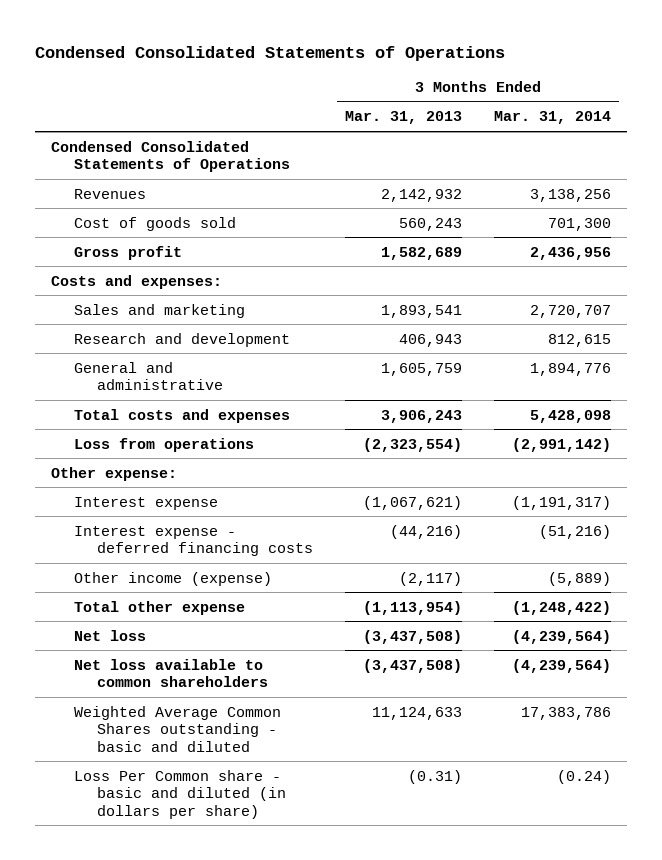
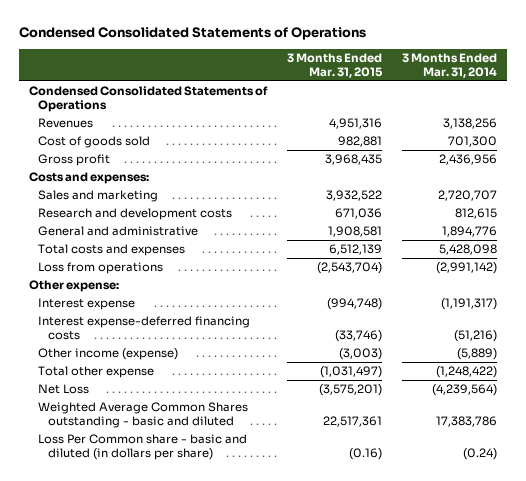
- | 3 Months Ended Mar. 31, 2013 | 3 Months Ended Mar. 31, 2014
+ | 3 Months Ended Mar. 31, 2015 | 3 Months Ended Mar. 31, 2014
- Research and development | 406,943 | 812,615
+ Research and development costs | 671,036 | 812,615
- Interest expense - deferred financing costs | (44,216) | (51,216)
+ Interest expense-deferred financing costs | (33,746) | (51,216)
- Net loss | (3,437,508) | (4,239,564)
- Net loss available to common shareholders | (3,437,508) | (4,239,564)
+ Net Loss | (3,575,201) | (4,239,564)

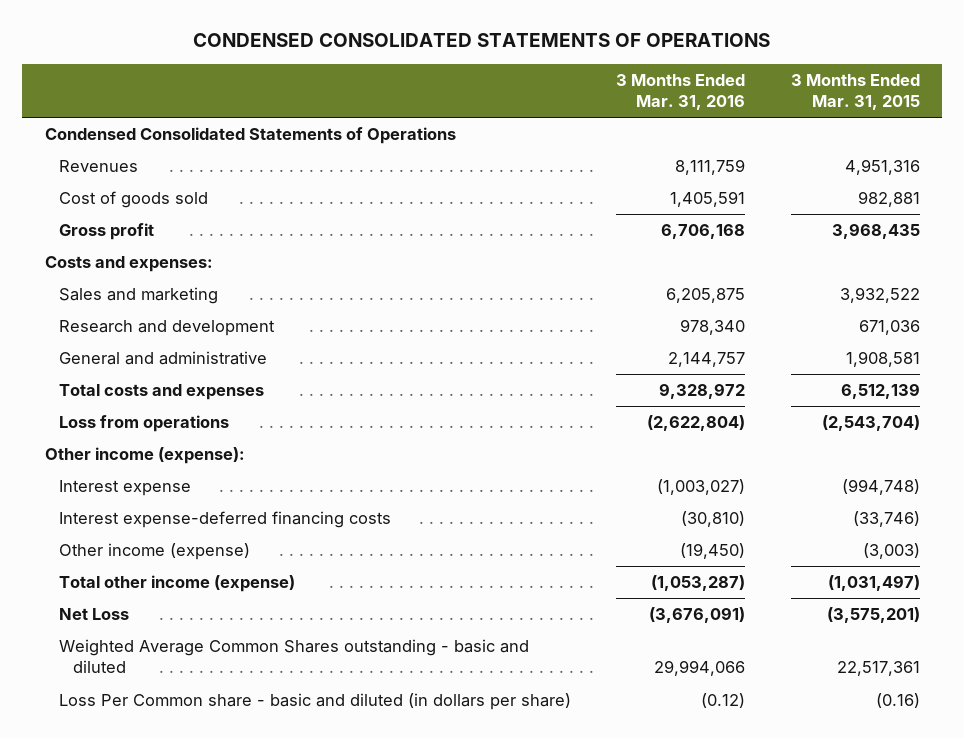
- Condensed Consolidated Statements of Operations
+ CONDENSED CONSOLIDATED STATEMENTS OF OPERATIONS
- | 3 Months Ended Mar. 31, 2015 | 3 Months Ended Mar. 31, 2014
+ | 3 Months Ended Mar. 31, 2016 | 3 Months Ended Mar. 31, 2015
- Research and development costs | 671,036 | 812,615
+ Research and development | 978,340 | 671,036
- Other expense:
+ Other income (expense):
- Total other expense | (1,031,497) | (1,248,422)
+ Total other income (expense) | (1,053,287) | (1,031,497)

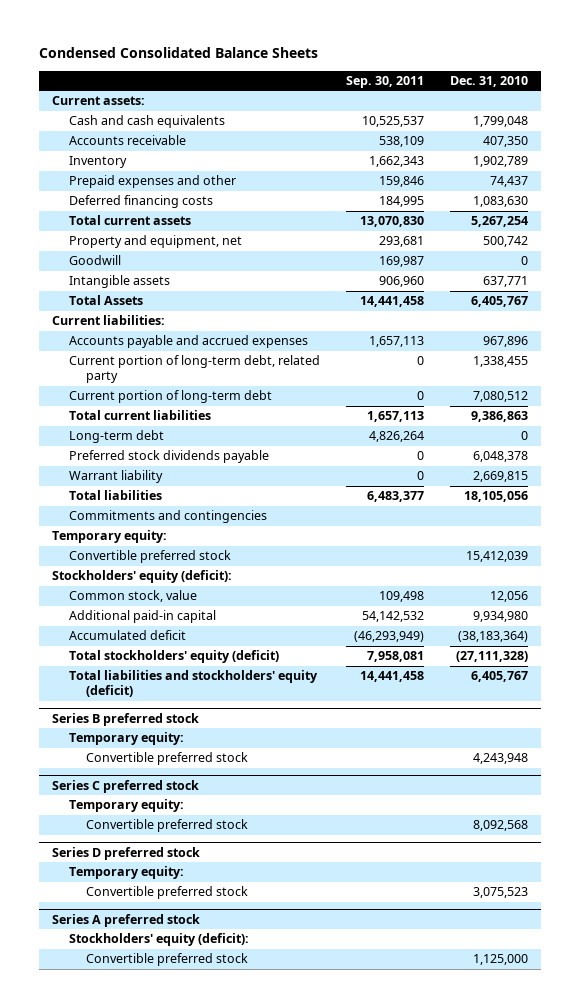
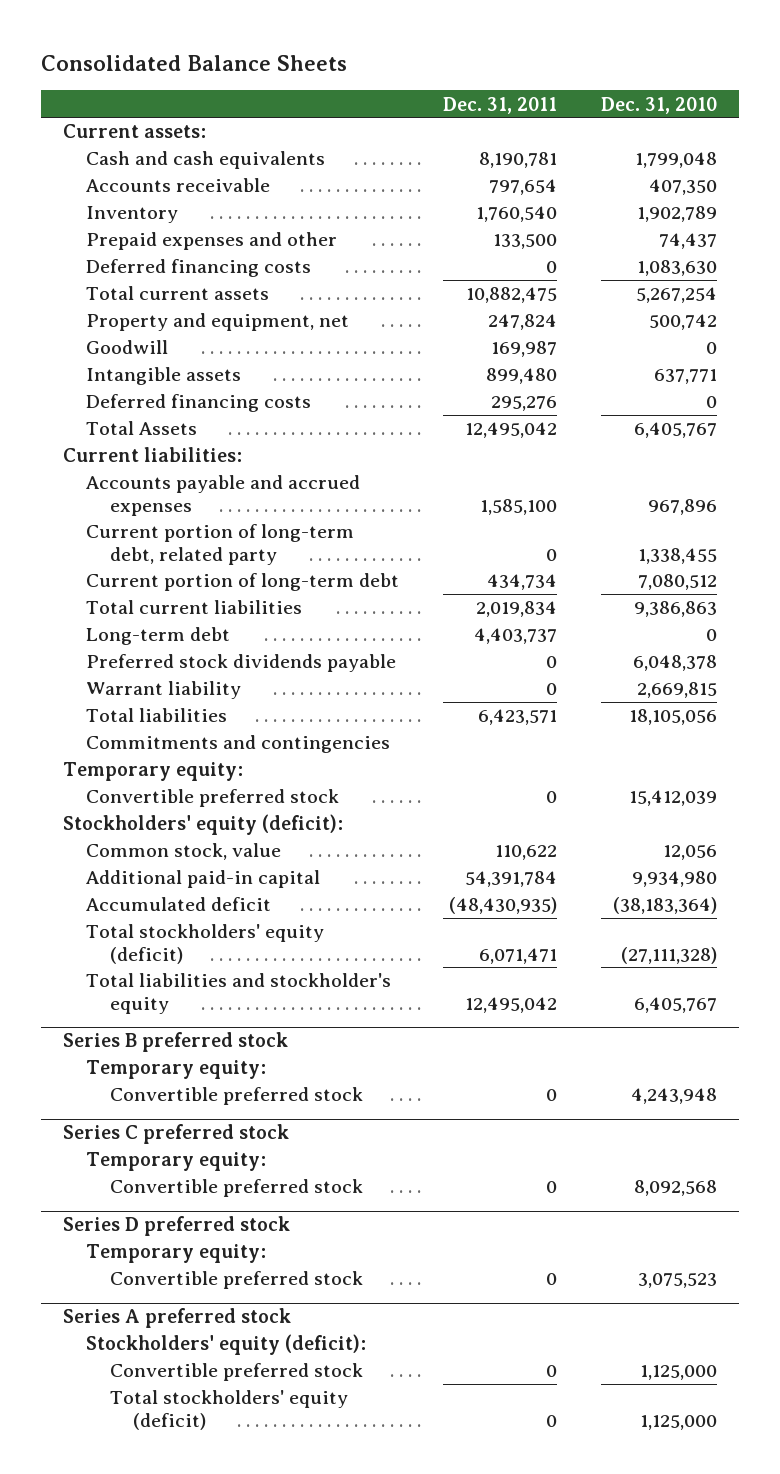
- Condensed Consolidated Balance Sheets
+ Consolidated Balance Sheets
- | Sep. 30, 2011 | Dec. 31, 2010
+ | Dec. 31, 2011 | Dec. 31, 2010
+ Deferred financing costs | 295,276 | 0
- Total liabilities and stockholders' equity (deficit) | 14,441,458 | 6,405,767
+ Total liabilities and stockholder's equity | 12,495,042 | 6,405,767
@ Series A preferred stock
+ Total stockholders' equity (deficit) | 0 | 1,125,000

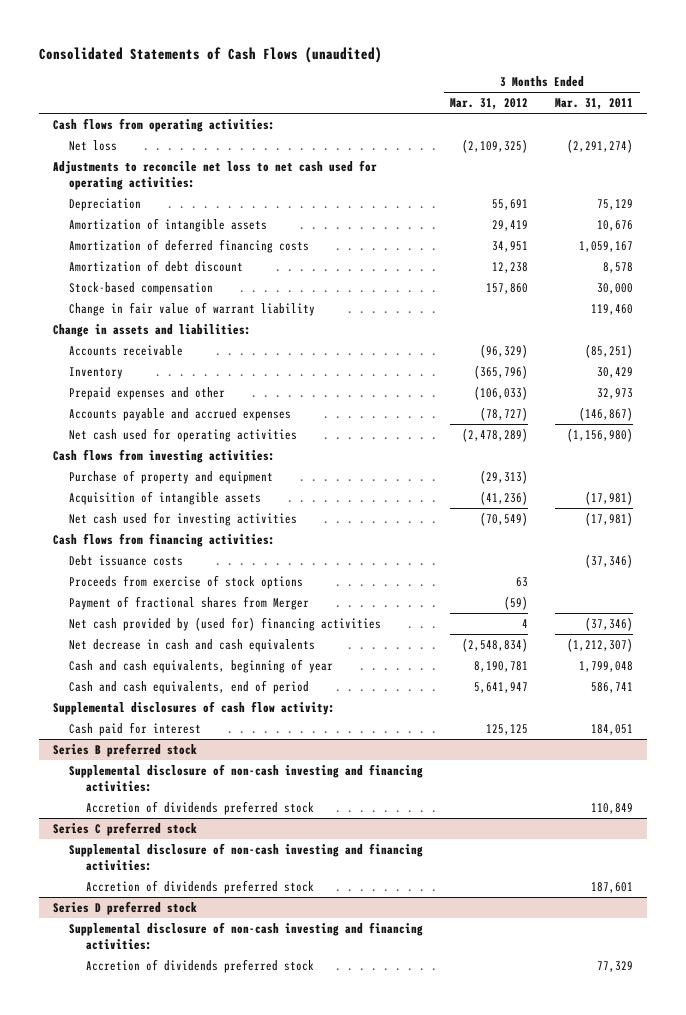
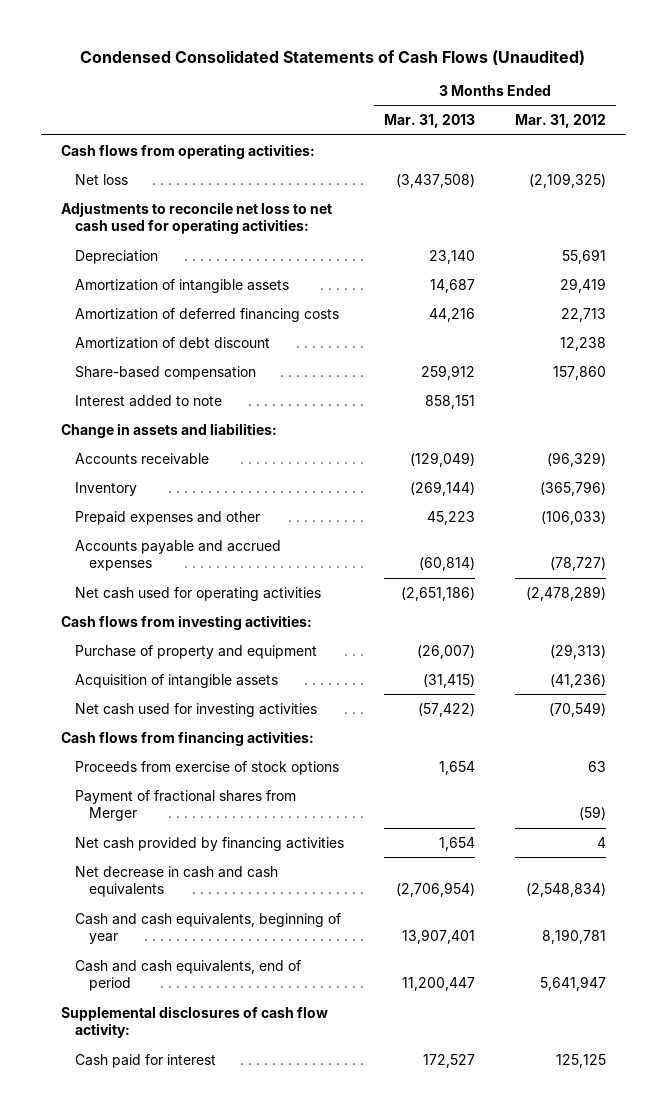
- Consolidated Statements of Cash Flows (unaudited)
+ Condensed Consolidated Statements of Cash Flows (Unaudited)
- | 3 Months Ended Mar. 31, 2012 | 3 Months Ended Mar. 31, 2011
+ | 3 Months Ended Mar. 31, 2013 | 3 Months Ended Mar. 31, 2012
- Amortization of deferred financing costs | 34,951 | 1,059,167
+ Amortization of deferred financing costs | 44,216 | 22,713
- Stock-based compensation | 157,860 | 30,000
- Change in fair value of warrant liability | | 119,460
+ Share-based compensation | 259,912 | 157,860
+ Interest added to note | 858,151 |
- Debt issuance costs | | (37,346)
- Net cash provided by (used for) financing activities | 4 | (37,346)
+ Net cash provided by financing activities | 1,654 | 4
- Series B preferred stock
- Supplemental disclosure of non-cash investing and financing activities:
- Accretion of dividends preferred stock | | 110,849
- Series C preferred stock
- Supplemental disclosure of non-cash investing and financing activities:
- Accretion of dividends preferred stock | | 187,601
- Series D preferred stock
- Supplemental disclosure of non-cash investing and financing activities:
- Accretion of dividends preferred stock | | 77,329

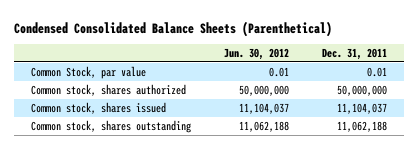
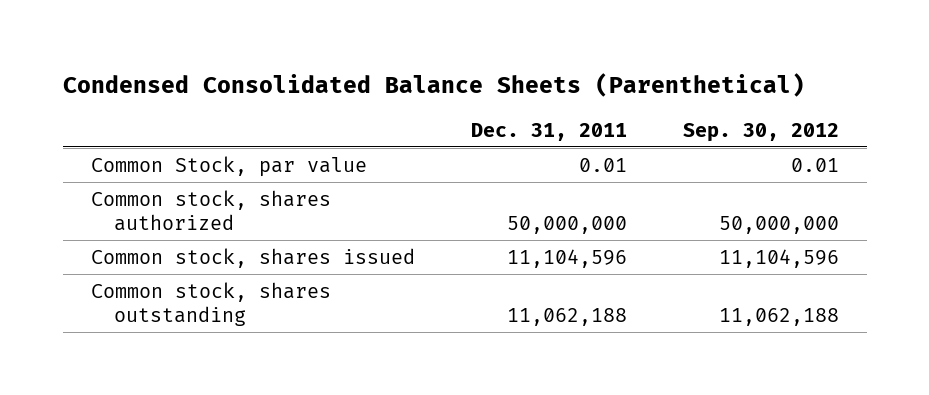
- | Jun. 30, 2012 | Dec. 31, 2011
+ | Dec. 31, 2011 | Sep. 30, 2012
- Common stock, shares issued | 11,104,037 | 11,104,037
+ Common stock, shares issued | 11,104,596 | 11,104,596

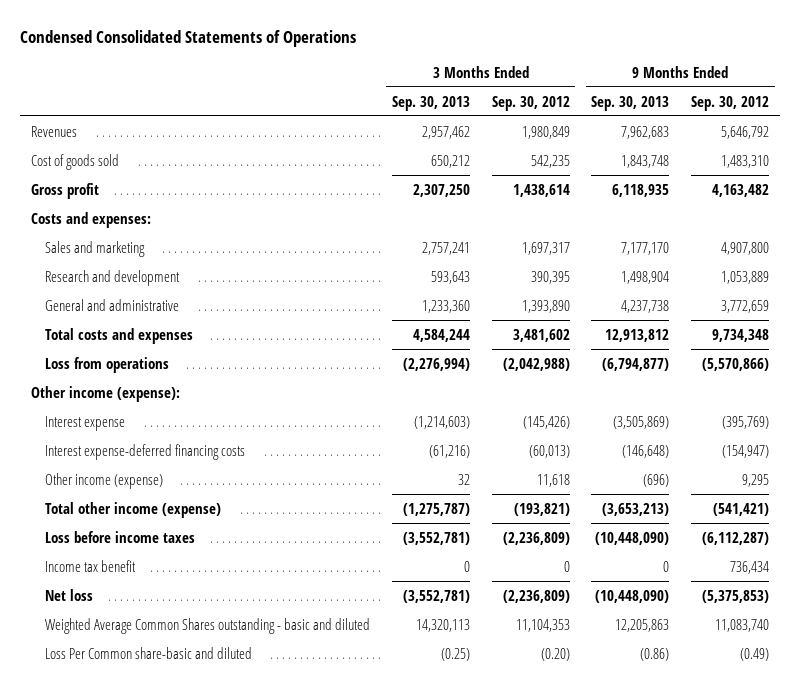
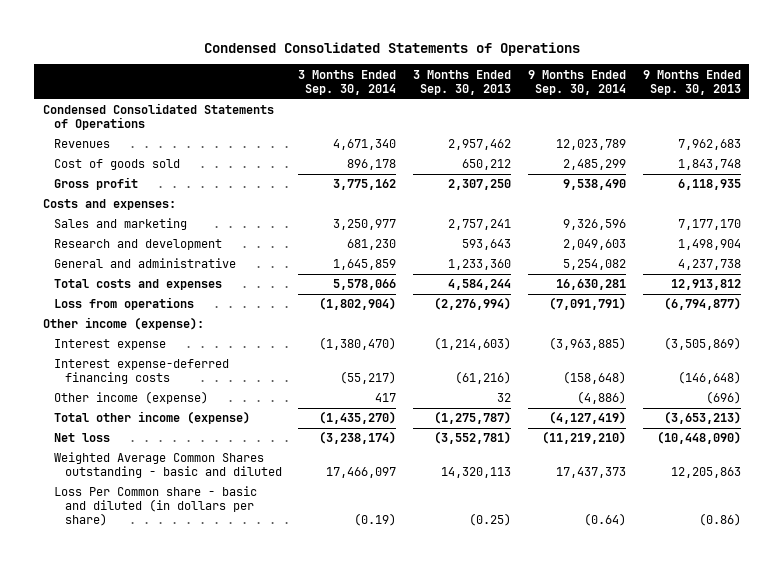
- | 3 Months Ended Sep. 30, 2013 | 3 Months Ended Sep. 30, 2012 | 9 Months Ended Sep. 30, 2013 | 9 Months Ended Sep. 30, 2012
+ | 3 Months Ended Sep. 30, 2014 | 3 Months Ended Sep. 30, 2013 | 9 Months Ended Sep. 30, 2014 | 9 Months Ended Sep. 30, 2013
+ Condensed Consolidated Statements of Operations
- Loss before income taxes | (3,552,781) | (2,236,809) | (10,448,090) | (6,112,287)
- Income tax benefit | 0 | 0 | 0 | 736,434
- Loss Per Common share-basic and diluted | (0.25) | (0.20) | (0.86) | (0.49)
+ Loss Per Common share - basic and diluted (in dollars per share) | (0.19) | (0.25) | (0.64) | (0.86)

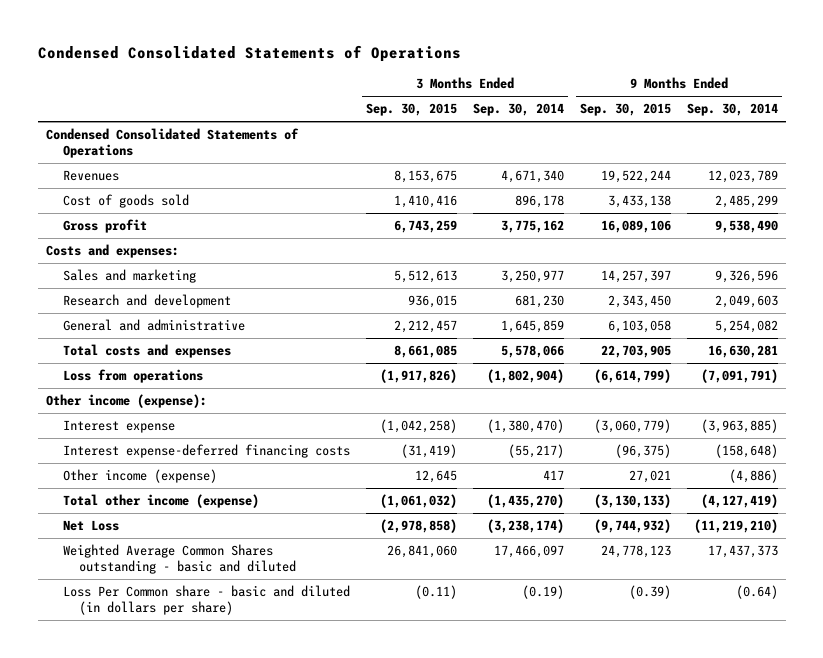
- | 3 Months Ended Sep. 30, 2014 | 3 Months Ended Sep. 30, 2013 | 9 Months Ended Sep. 30, 2014 | 9 Months Ended Sep. 30, 2013
+ | 3 Months Ended Sep. 30, 2015 | 3 Months Ended Sep. 30, 2014 | 9 Months Ended Sep. 30, 2015 | 9 Months Ended Sep. 30, 2014
- Net loss | (3,238,174) | (3,552,781) | (11,219,210) | (10,448,090)
+ Net Loss | (2,978,858) | (3,238,174) | (9,744,932) | (11,219,210)

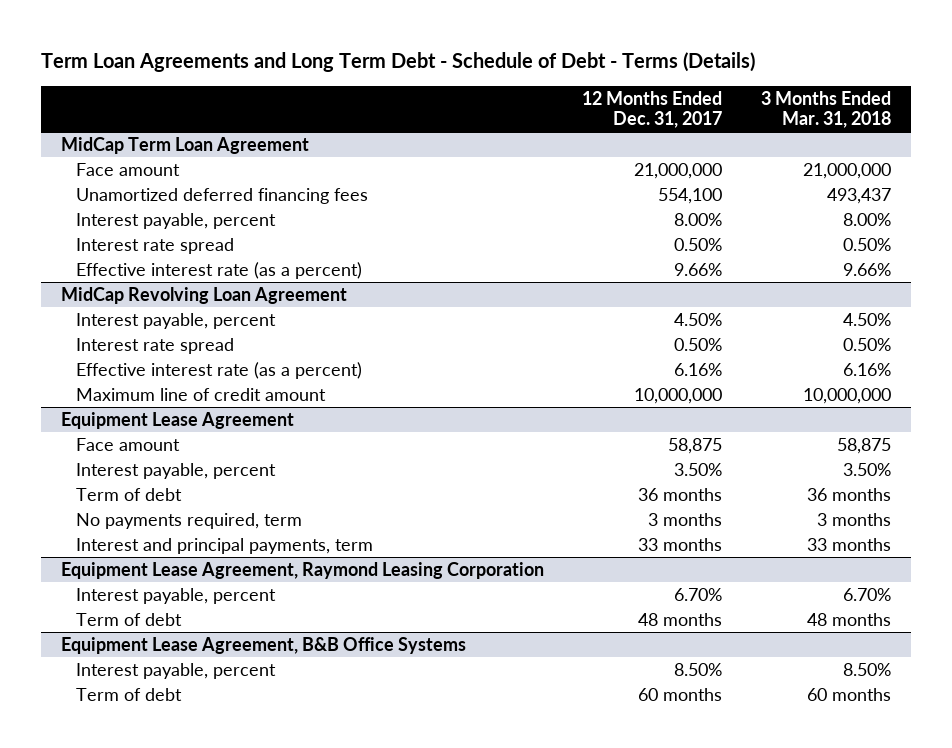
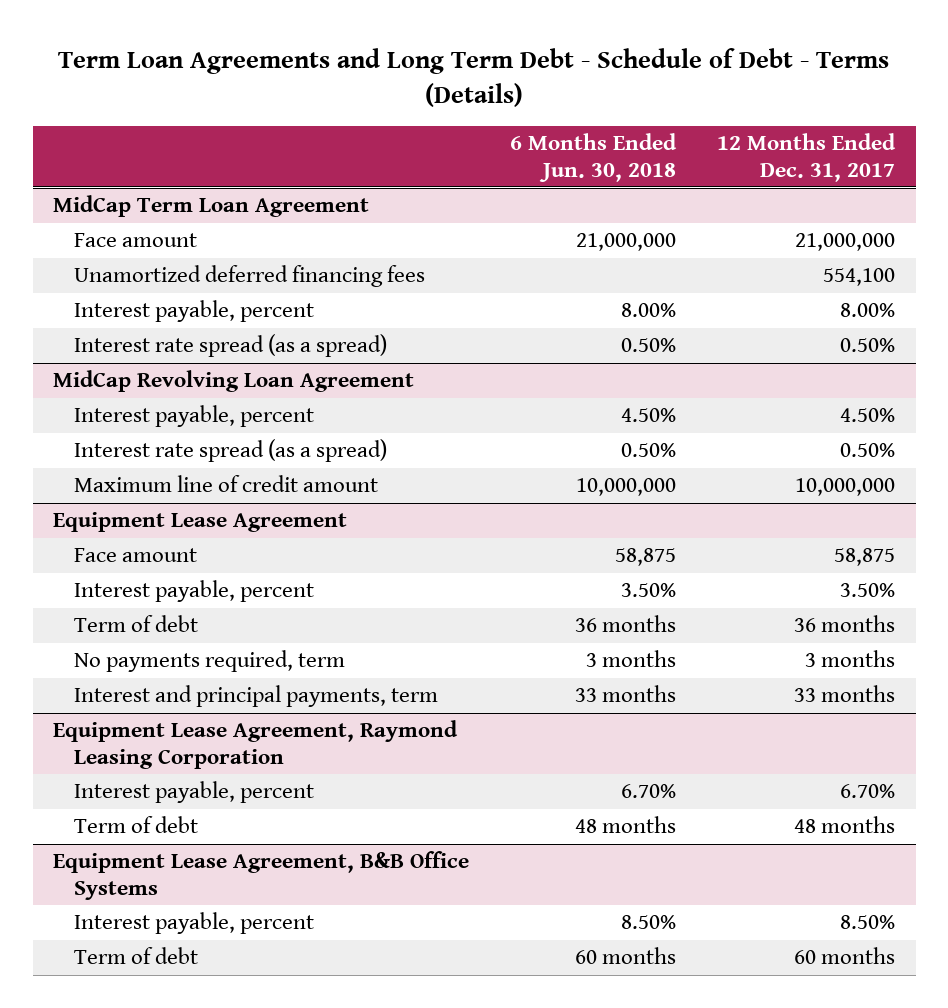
- | 12 Months Ended Dec. 31, 2017 | 3 Months Ended Mar. 31, 2018
+ | 6 Months Ended Jun. 30, 2018 | 12 Months Ended Dec. 31, 2017
@ MidCap Term Loan Agreement
- Interest rate spread | 0.50% | 0.50%
- Effective interest rate (as a percent) | 9.66% | 9.66%
+ Interest rate spread (as a spread) | 0.50% | 0.50%
@ MidCap Revolving Loan Agreement
- Interest rate spread | 0.50% | 0.50%
- Effective interest rate (as a percent) | 6.16% | 6.16%
+ Interest rate spread (as a spread) | 0.50% | 0.50%

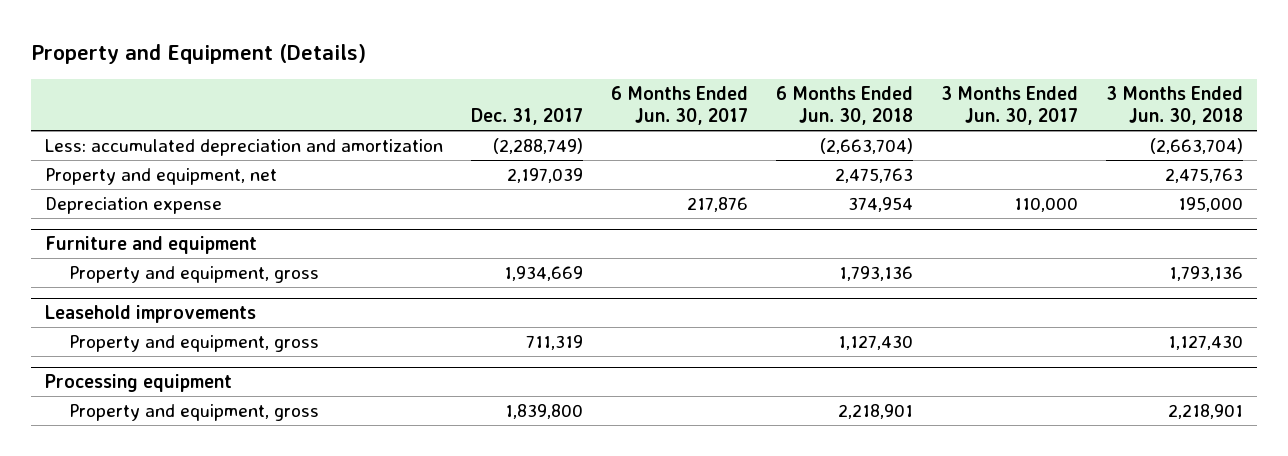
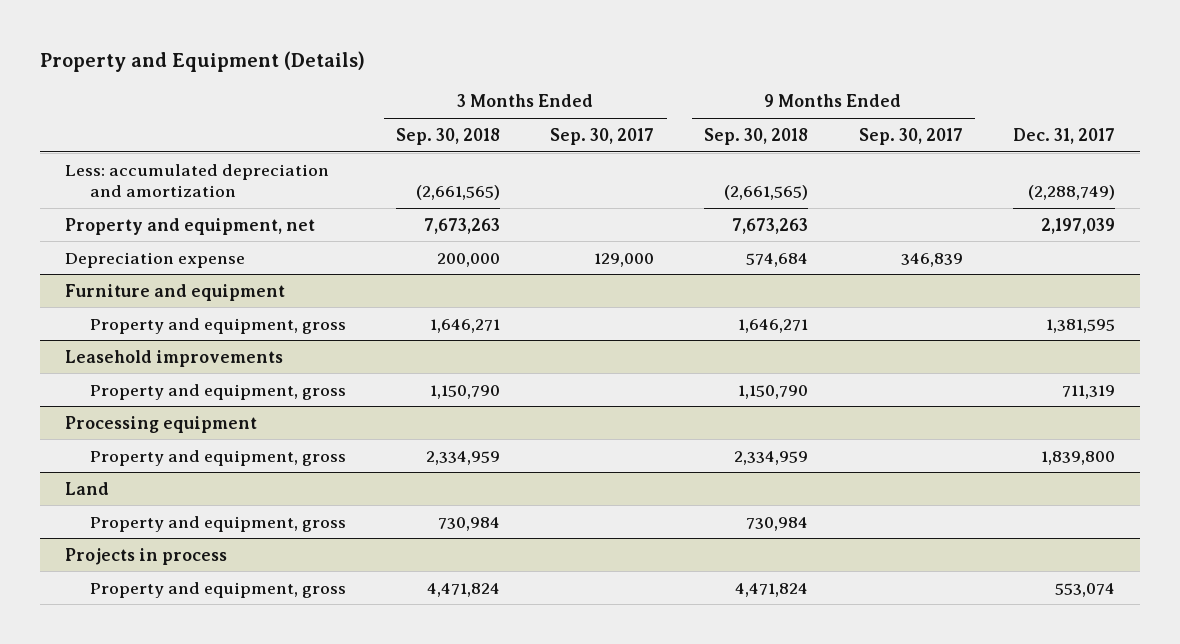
- | Dec. 31, 2017 | 6 Months Ended Jun. 30, 2017 | 6 Months Ended Jun. 30, 2018 | 3 Months Ended Jun. 30, 2017 | 3 Months Ended Jun. 30, 2018
+ | 3 Months Ended Sep. 30, 2018 | 3 Months Ended Sep. 30, 2017 | 9 Months Ended Sep. 30, 2018 | 9 Months Ended Sep. 30, 2017 | Dec. 31, 2017
@ Furniture and equipment
- Property and equipment, gross | 1,934,669 | | 1,793,136 | | 1,793,136
+ Property and equipment, gross | 1,646,271 | | 1,646,271 | | 1,381,595
+ Land
+ Property and equipment, gross | 730,984 | | 730,984 | |
+ Projects in process
+ Property and equipment, gross | 4,471,824 | | 4,471,824 | | 553,074

